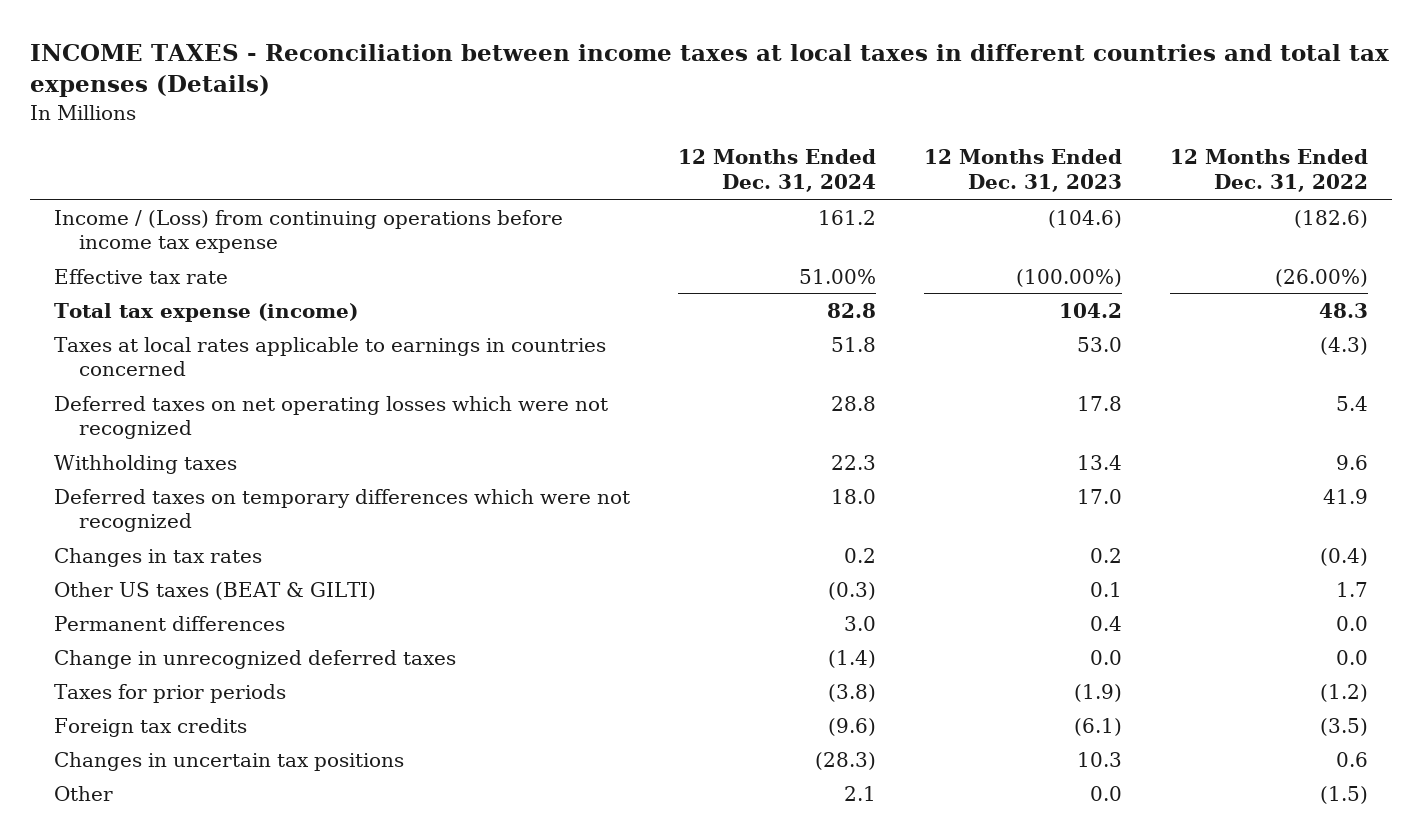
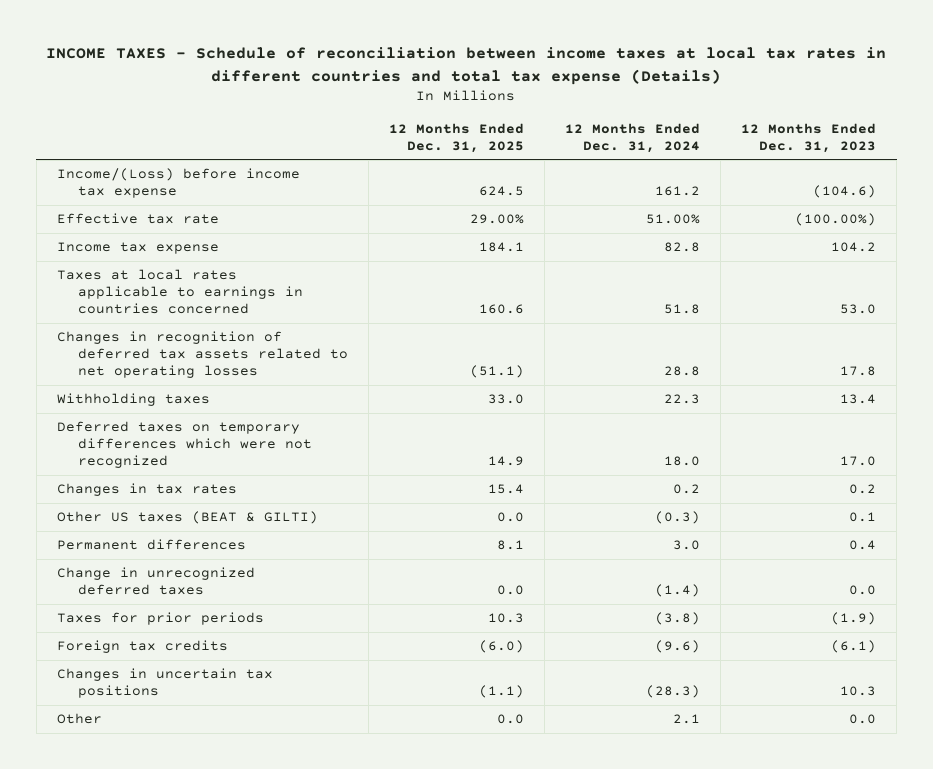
- INCOME TAXES - Reconciliation between income taxes at local taxes in different countries and total tax expenses (Details)
+ INCOME TAXES - Schedule of reconciliation between income taxes at local tax rates in different countries and total tax expense (Details)
- | 12 Months Ended Dec. 31, 2024 | 12 Months Ended Dec. 31, 2023 | 12 Months Ended Dec. 31, 2022
+ | 12 Months Ended Dec. 31, 2025 | 12 Months Ended Dec. 31, 2024 | 12 Months Ended Dec. 31, 2023
- Income / (Loss) from continuing operations before income tax expense | 161.2 | (104.6) | (182.6)
+ Income/(Loss) before income tax expense | 624.5 | 161.2 | (104.6)
- Total tax expense (income) | 82.8 | 104.2 | 48.3
+ Income tax expense | 184.1 | 82.8 | 104.2
- Deferred taxes on net operating losses which were not recognized | 28.8 | 17.8 | 5.4
+ Changes in recognition of deferred tax assets related to net operating losses | (51.1) | 28.8 | 17.8

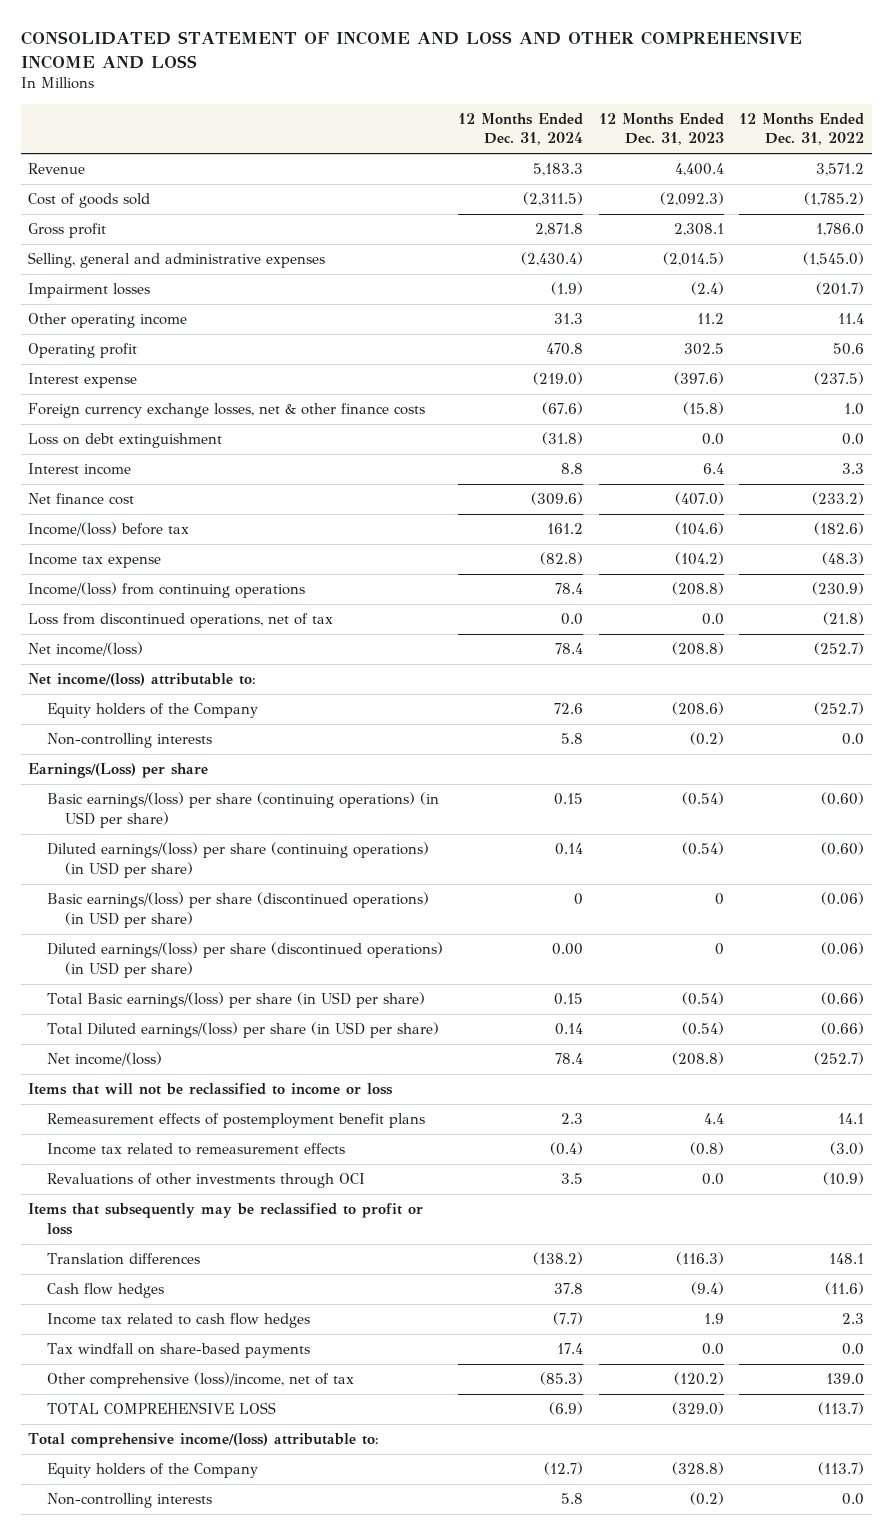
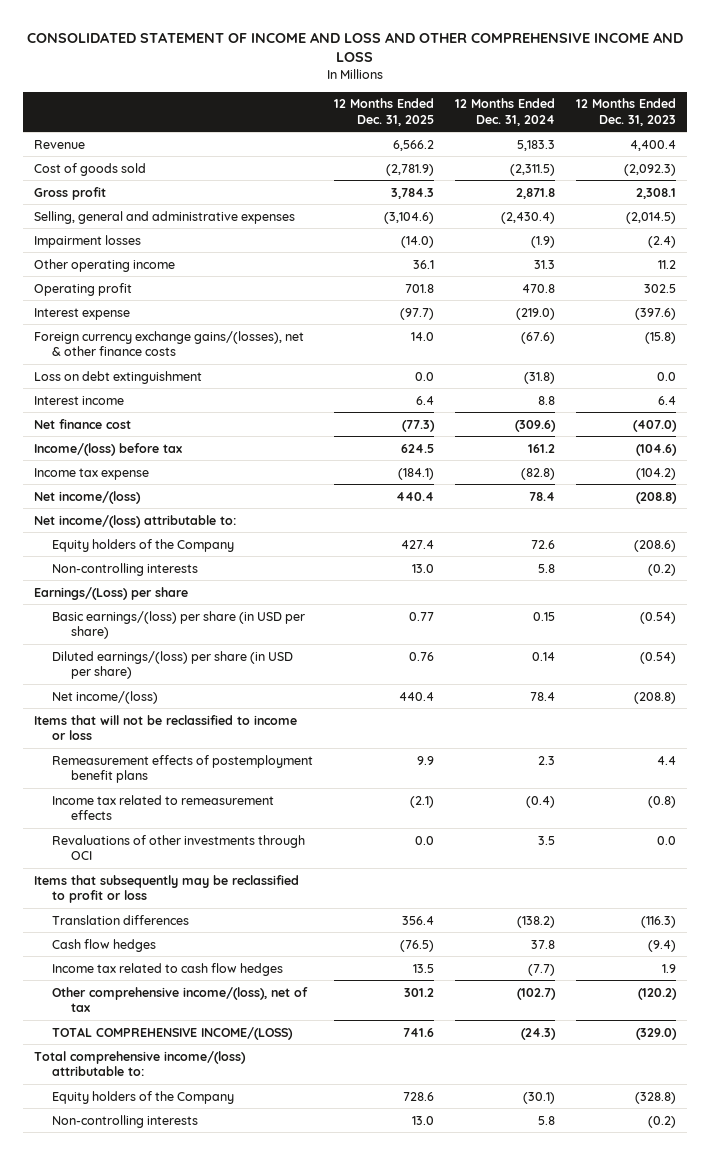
- | 12 Months Ended Dec. 31, 2024 | 12 Months Ended Dec. 31, 2023 | 12 Months Ended Dec. 31, 2022
+ | 12 Months Ended Dec. 31, 2025 | 12 Months Ended Dec. 31, 2024 | 12 Months Ended Dec. 31, 2023
- Foreign currency exchange losses, net & other finance costs | (67.6) | (15.8) | 1.0
+ Foreign currency exchange gains/(losses), net & other finance costs | 14.0 | (67.6) | (15.8)
- Income/(loss) from continuing operations | 78.4 | (208.8) | (230.9)
- Loss from discontinued operations, net of tax | 0.0 | 0.0 | (21.8)
- Basic earnings/(loss) per share (continuing operations) (in USD per share) | 0.15 | (0.54) | (0.60)
- Diluted earnings/(loss) per share (continuing operations) (in USD per share) | 0.14 | (0.54) | (0.60)
- Basic earnings/(loss) per share (discontinued operations) (in USD per share) | 0 | 0 | (0.06)
- Diluted earnings/(loss) per share (discontinued operations) (in USD per share) | 0.00 | 0 | (0.06)
- Total Basic earnings/(loss) per share (in USD per share) | 0.15 | (0.54) | (0.66)
- Total Diluted earnings/(loss) per share (in USD per share) | 0.14 | (0.54) | (0.66)
+ Basic earnings/(loss) per share (in USD per share) | 0.77 | 0.15 | (0.54)
+ Diluted earnings/(loss) per share (in USD per share) | 0.76 | 0.14 | (0.54)
- Tax windfall on share-based payments | 17.4 | 0.0 | 0.0
- Other comprehensive (loss)/income, net of tax | (85.3) | (120.2) | 139.0
- TOTAL COMPREHENSIVE LOSS | (6.9) | (329.0) | (113.7)
+ Other comprehensive income/(loss), net of tax | 301.2 | (102.7) | (120.2)
+ TOTAL COMPREHENSIVE INCOME/(LOSS) | 741.6 | (24.3) | (329.0)
- Equity holders of the Company | (12.7) | (328.8) | (113.7)
+ Equity holders of the Company | 728.6 | (30.1) | (328.8)

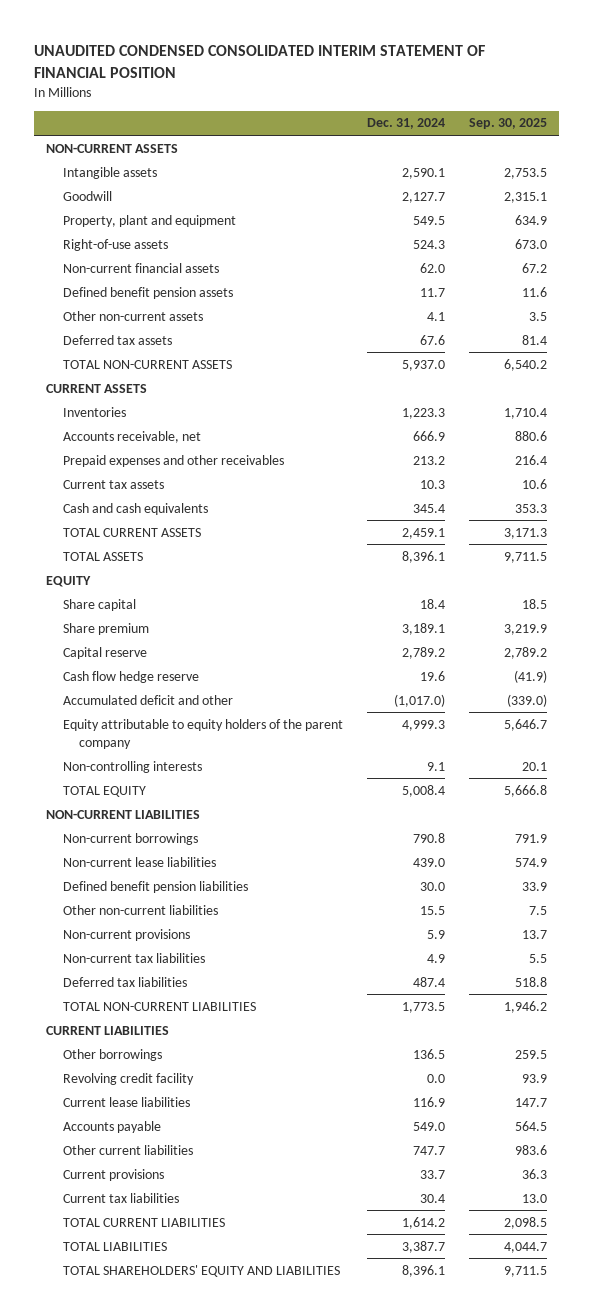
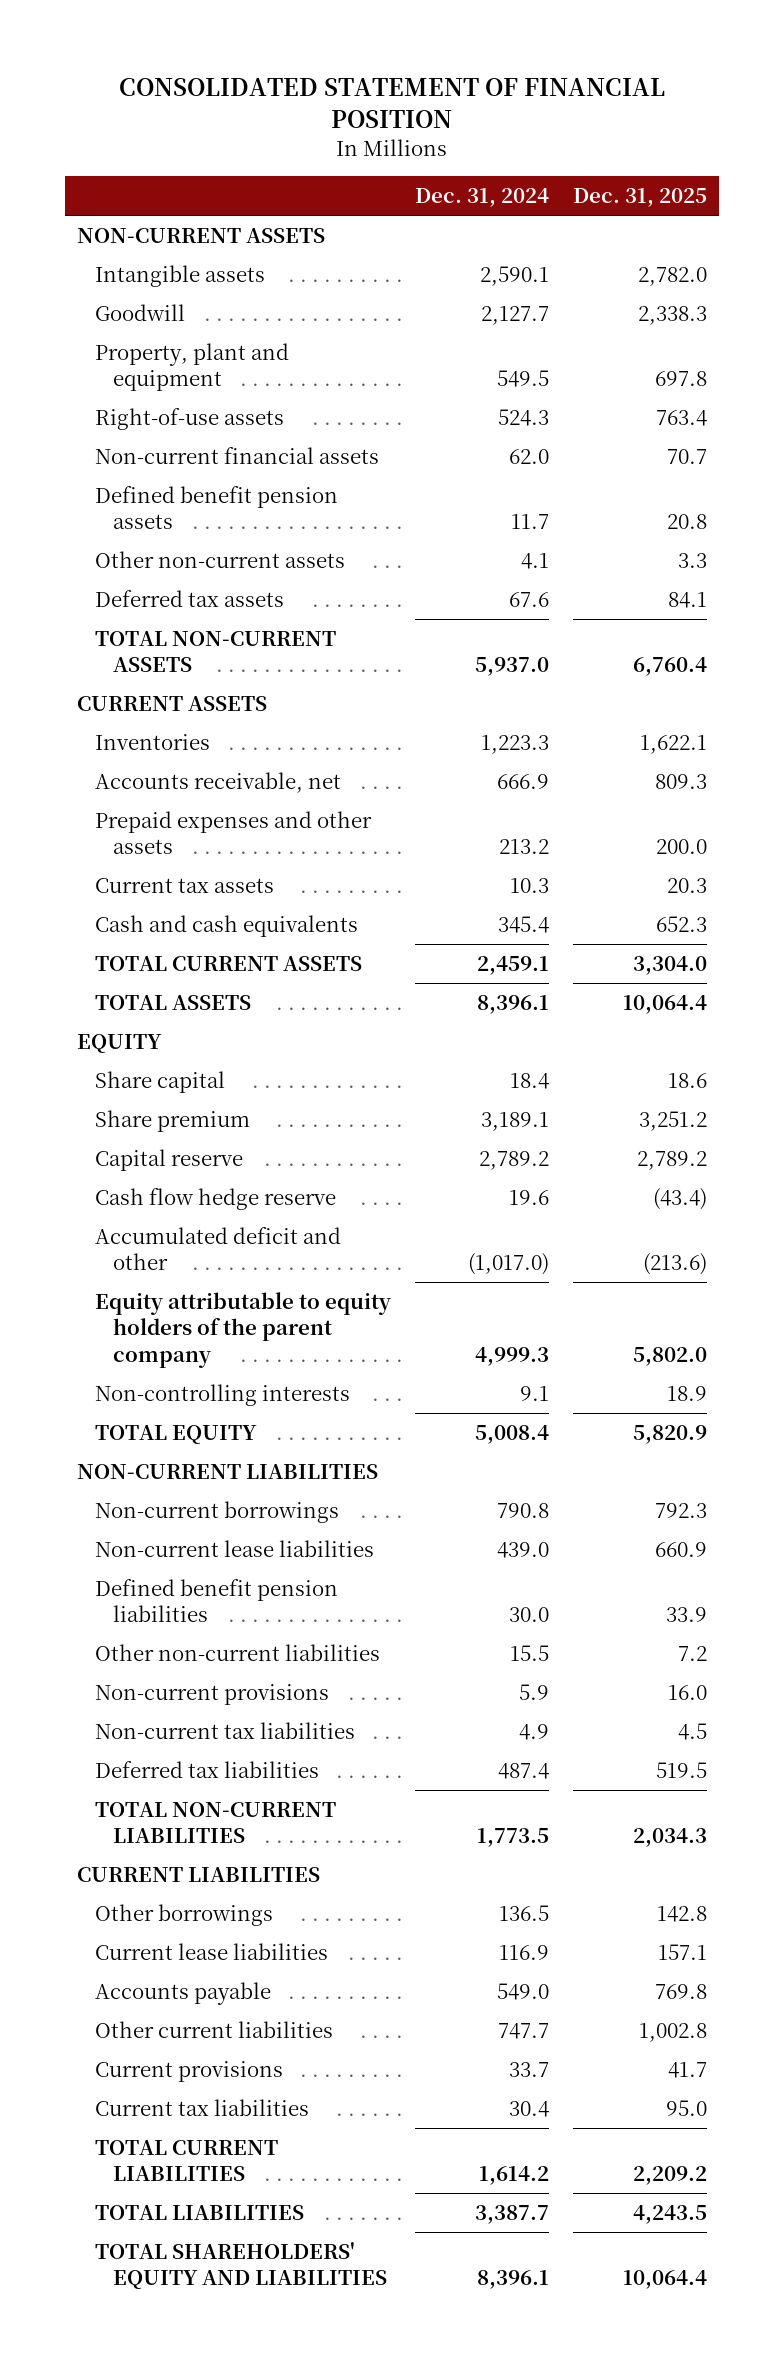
- UNAUDITED CONDENSED CONSOLIDATED INTERIM STATEMENT OF FINANCIAL POSITION
+ CONSOLIDATED STATEMENT OF FINANCIAL POSITION
- | Dec. 31, 2024 | Sep. 30, 2025
+ | Dec. 31, 2024 | Dec. 31, 2025
- Prepaid expenses and other receivables | 213.2 | 216.4
+ Prepaid expenses and other assets | 213.2 | 200.0
- Revolving credit facility | 0.0 | 93.9

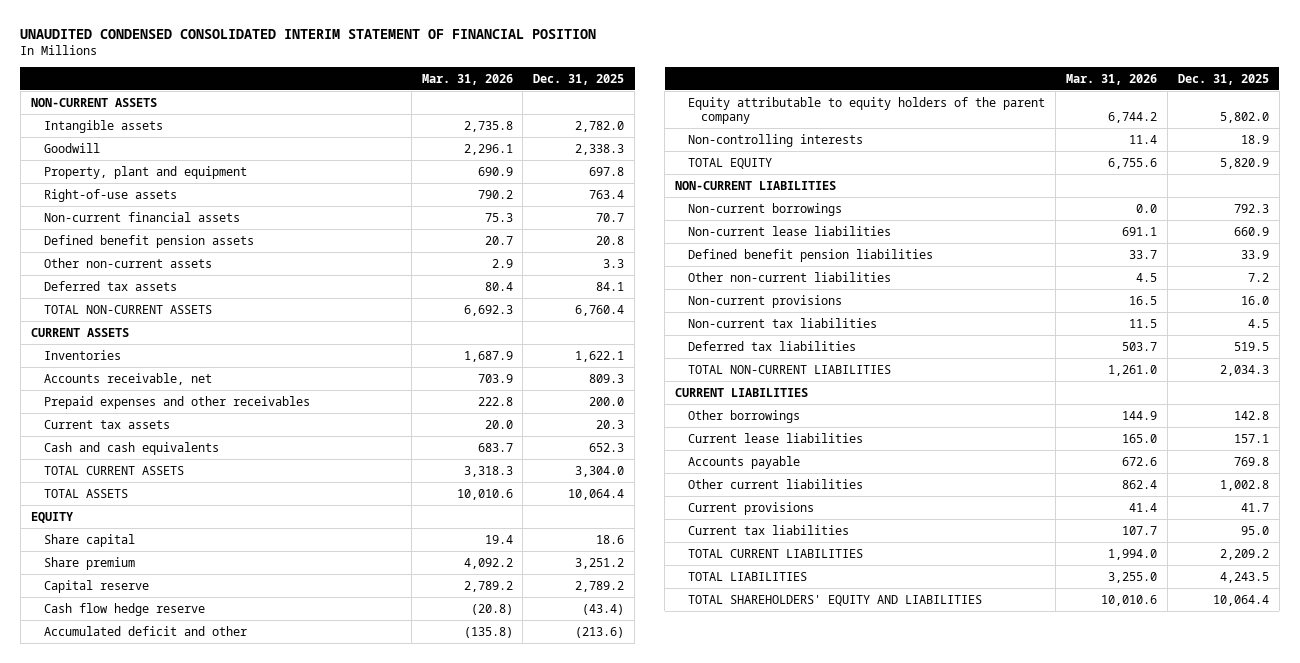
- CONSOLIDATED STATEMENT OF FINANCIAL POSITION
+ UNAUDITED CONDENSED CONSOLIDATED INTERIM STATEMENT OF FINANCIAL POSITION
- | Dec. 31, 2024 | Dec. 31, 2025
+ | Mar. 31, 2026 | Dec. 31, 2025
- Prepaid expenses and other assets | 213.2 | 200.0
+ Prepaid expenses and other receivables | 222.8 | 200.0

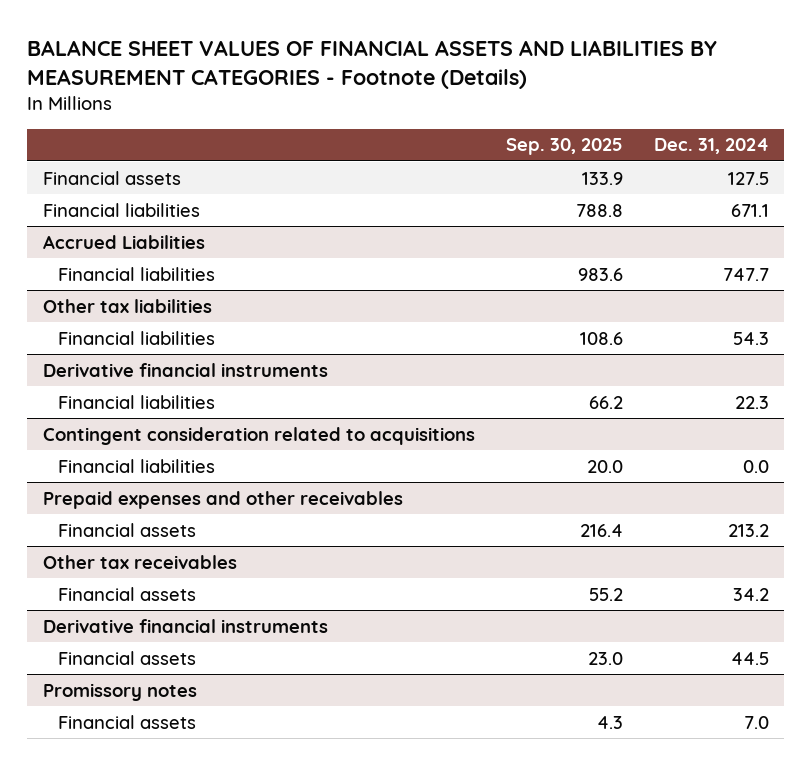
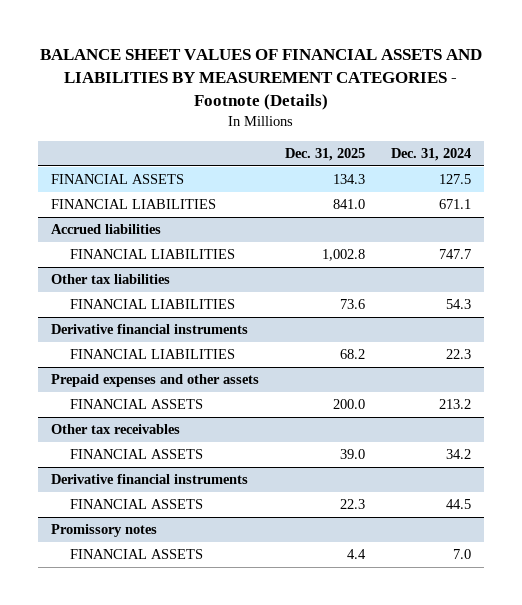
- | Sep. 30, 2025 | Dec. 31, 2024
+ | Dec. 31, 2025 | Dec. 31, 2024
- Financial assets | 133.9 | 127.5
- Financial liabilities | 788.8 | 671.1
- Accrued Liabilities
- Financial liabilities | 983.6 | 747.7
+ FINANCIAL ASSETS | 134.3 | 127.5
+ FINANCIAL LIABILITIES | 841.0 | 671.1
+ Accrued liabilities
+ FINANCIAL LIABILITIES | 1,002.8 | 747.7
@ Other tax liabilities
- Financial liabilities | 108.6 | 54.3
+ FINANCIAL LIABILITIES | 73.6 | 54.3
@ Derivative financial instruments
- Financial liabilities | 66.2 | 22.3
- Contingent consideration related to acquisitions
- Financial liabilities | 20.0 | 0.0
- Prepaid expenses and other receivables
- Financial assets | 216.4 | 213.2
@ Derivative financial instruments
+ FINANCIAL LIABILITIES | 68.2 | 22.3
+ Prepaid expenses and other assets
+ FINANCIAL ASSETS | 200.0 | 213.2
@ Other tax receivables
- Financial assets | 55.2 | 34.2
+ FINANCIAL ASSETS | 39.0 | 34.2
@ Derivative financial instruments
- Financial assets | 23.0 | 44.5
+ FINANCIAL ASSETS | 22.3 | 44.5
@ Promissory notes
- Financial assets | 4.3 | 7.0
+ FINANCIAL ASSETS | 4.4 | 7.0

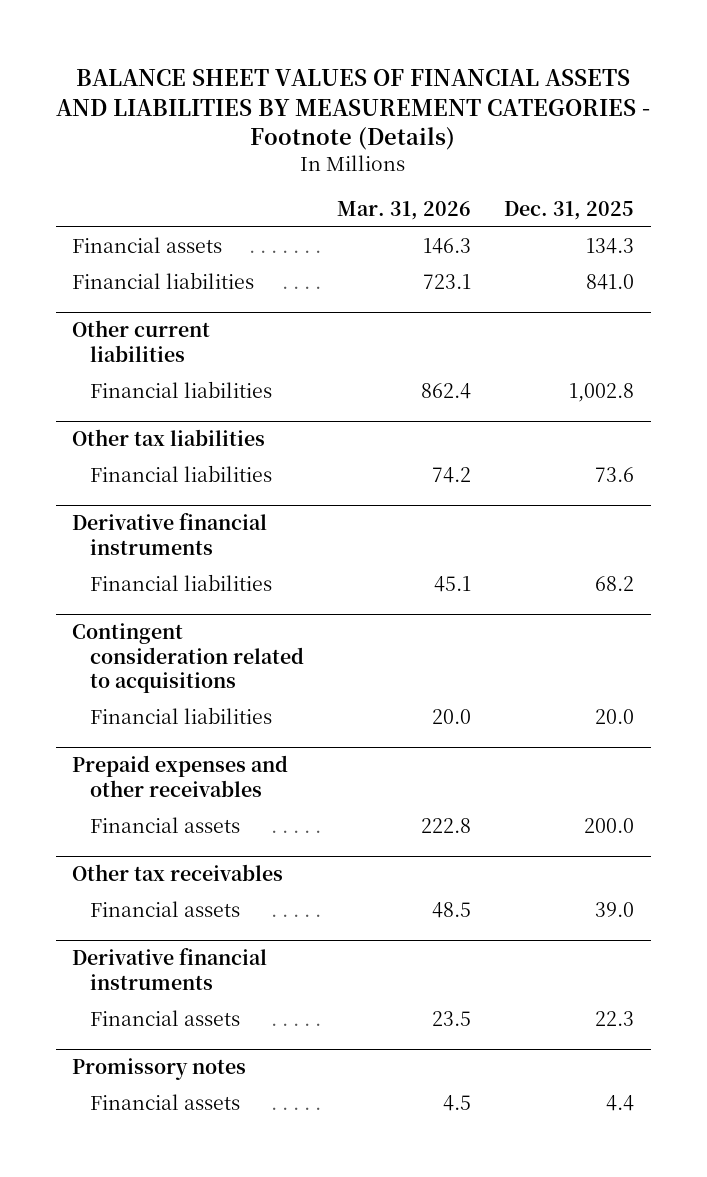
- | Dec. 31, 2025 | Dec. 31, 2024
+ | Mar. 31, 2026 | Dec. 31, 2025
- FINANCIAL ASSETS | 134.3 | 127.5
- FINANCIAL LIABILITIES | 841.0 | 671.1
- Accrued liabilities
- FINANCIAL LIABILITIES | 1,002.8 | 747.7
+ Financial assets | 146.3 | 134.3
+ Financial liabilities | 723.1 | 841.0
+ Other current liabilities
+ Financial liabilities | 862.4 | 1,002.8
@ Other tax liabilities
- FINANCIAL LIABILITIES | 73.6 | 54.3
+ Financial liabilities | 74.2 | 73.6
@ Derivative financial instruments
- FINANCIAL LIABILITIES | 68.2 | 22.3
- Prepaid expenses and other assets
- FINANCIAL ASSETS | 200.0 | 213.2
@ Derivative financial instruments
+ Financial liabilities | 45.1 | 68.2
+ Contingent consideration related to acquisitions
+ Financial liabilities | 20.0 | 20.0
+ Prepaid expenses and other receivables
+ Financial assets | 222.8 | 200.0
@ Other tax receivables
- FINANCIAL ASSETS | 39.0 | 34.2
+ Financial assets | 48.5 | 39.0
@ Derivative financial instruments
- FINANCIAL ASSETS | 22.3 | 44.5
+ Financial assets | 23.5 | 22.3
@ Promissory notes
- FINANCIAL ASSETS | 4.4 | 7.0
+ Financial assets | 4.5 | 4.4

